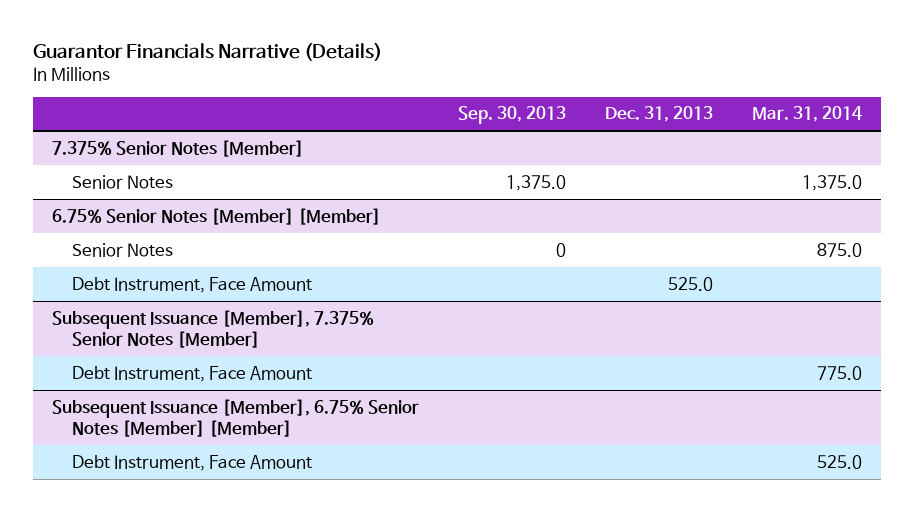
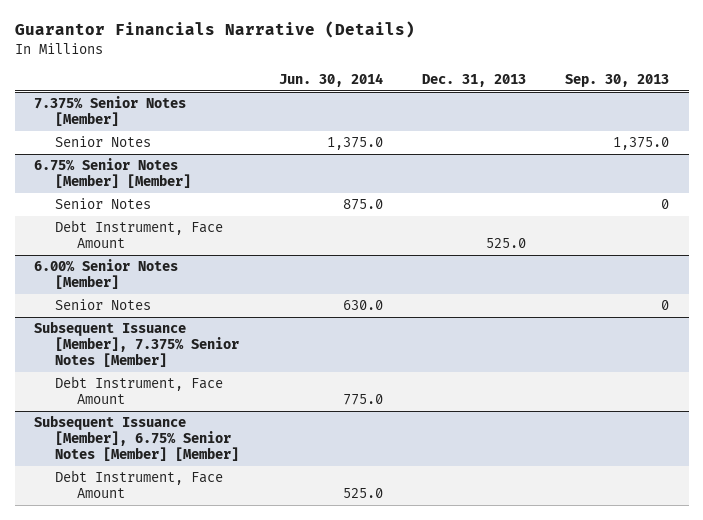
- | Sep. 30, 2013 | Dec. 31, 2013 | Mar. 31, 2014
+ | Jun. 30, 2014 | Dec. 31, 2013 | Sep. 30, 2013
+ 6.00% Senior Notes [Member]
+ Senior Notes | 630.0 | | 0

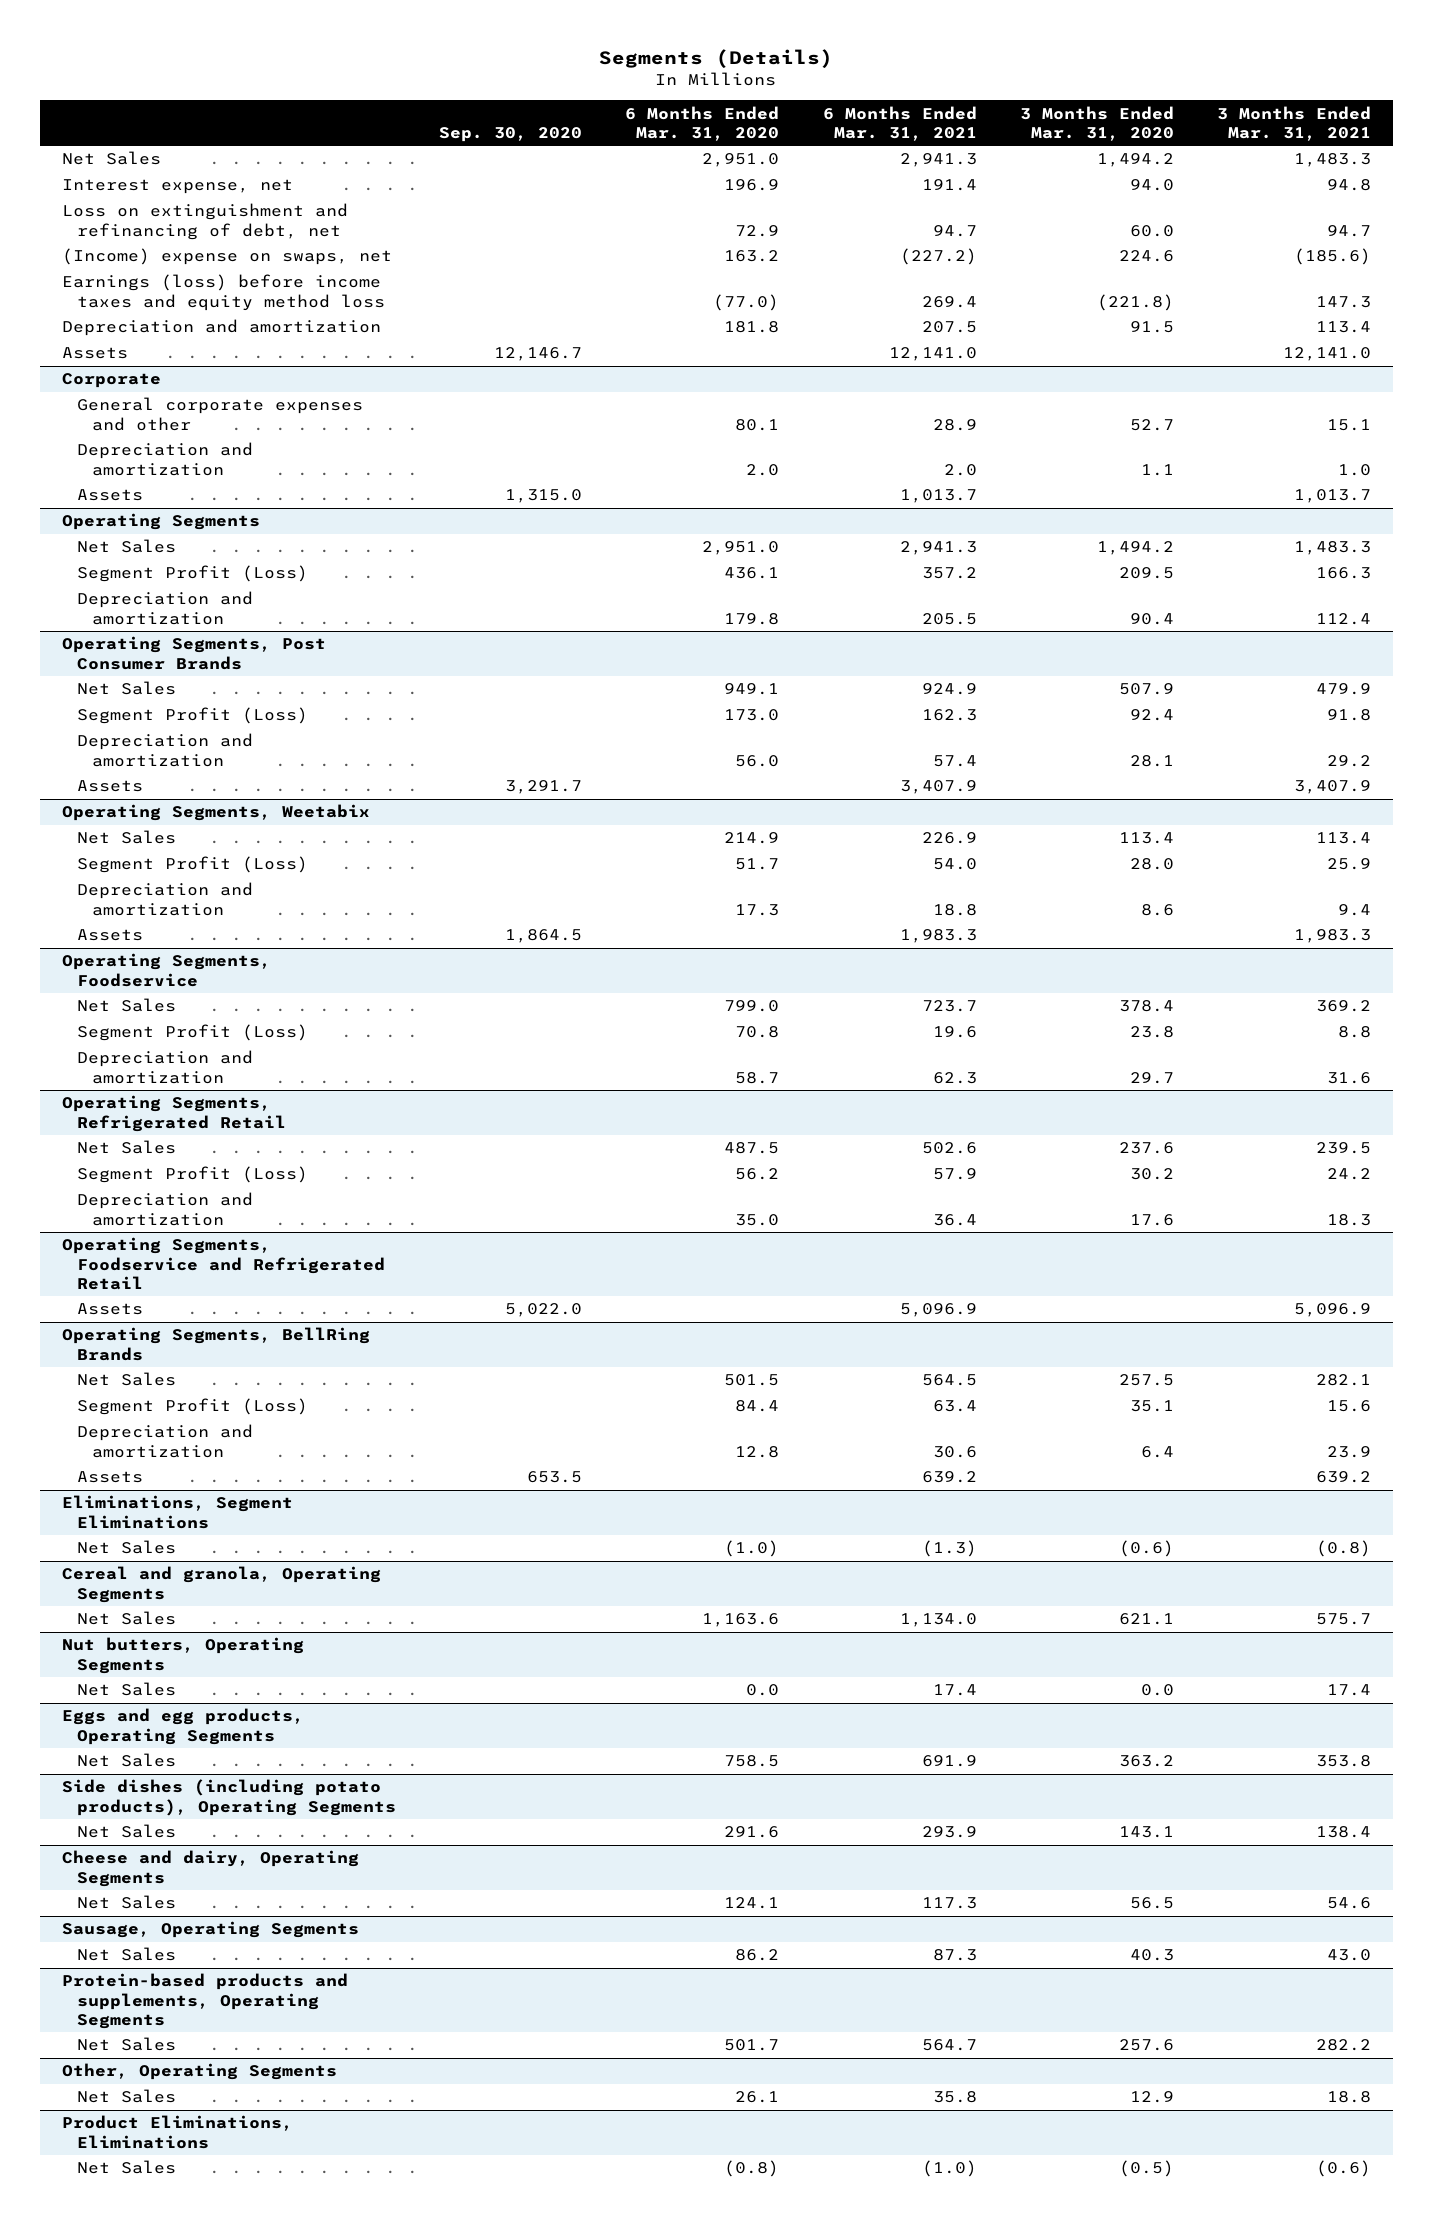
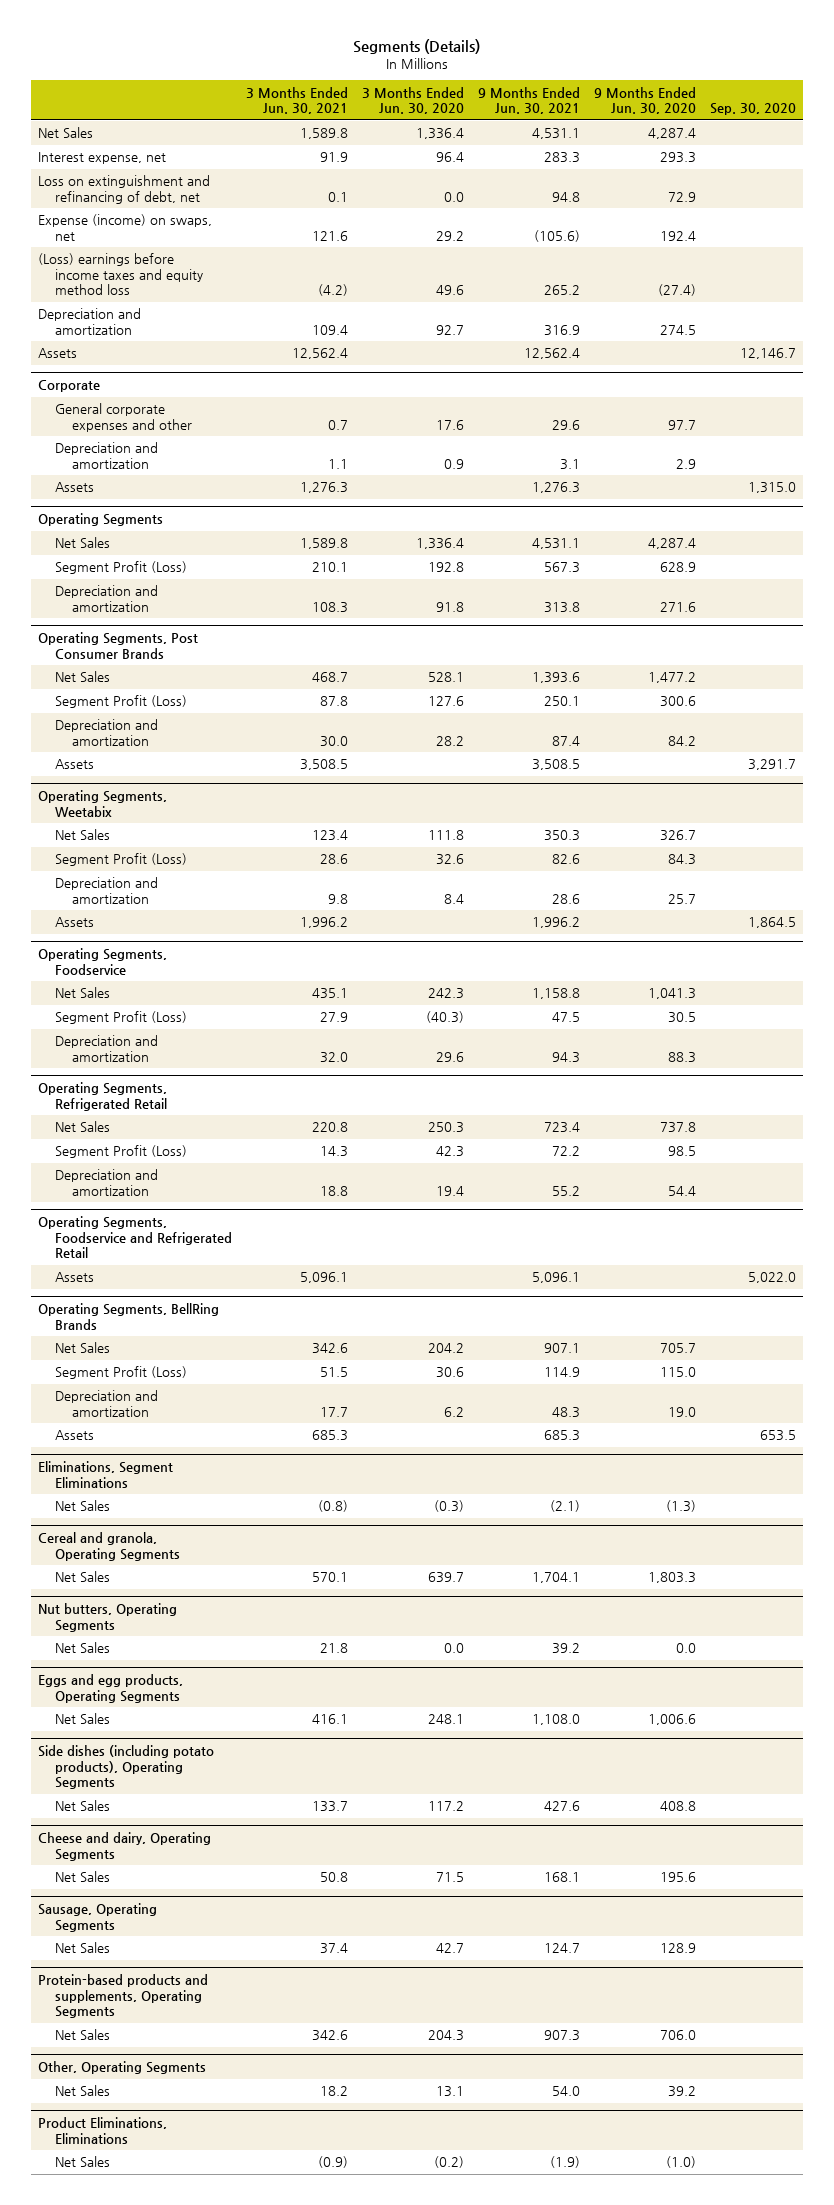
- | Sep. 30, 2020 | 6 Months Ended Mar. 31, 2020 | 6 Months Ended Mar. 31, 2021 | 3 Months Ended Mar. 31, 2020 | 3 Months Ended Mar. 31, 2021
+ | 3 Months Ended Jun. 30, 2021 | 3 Months Ended Jun. 30, 2020 | 9 Months Ended Jun. 30, 2021 | 9 Months Ended Jun. 30, 2020 | Sep. 30, 2020
- (Income) expense on swaps, net | | 163.2 | (227.2) | 224.6 | (185.6)
- Earnings (loss) before income taxes and equity method loss | | (77.0) | 269.4 | (221.8) | 147.3
+ Expense (income) on swaps, net | 121.6 | 29.2 | (105.6) | 192.4 |
+ (Loss) earnings before income taxes and equity method loss | (4.2) | 49.6 | 265.2 | (27.4) |

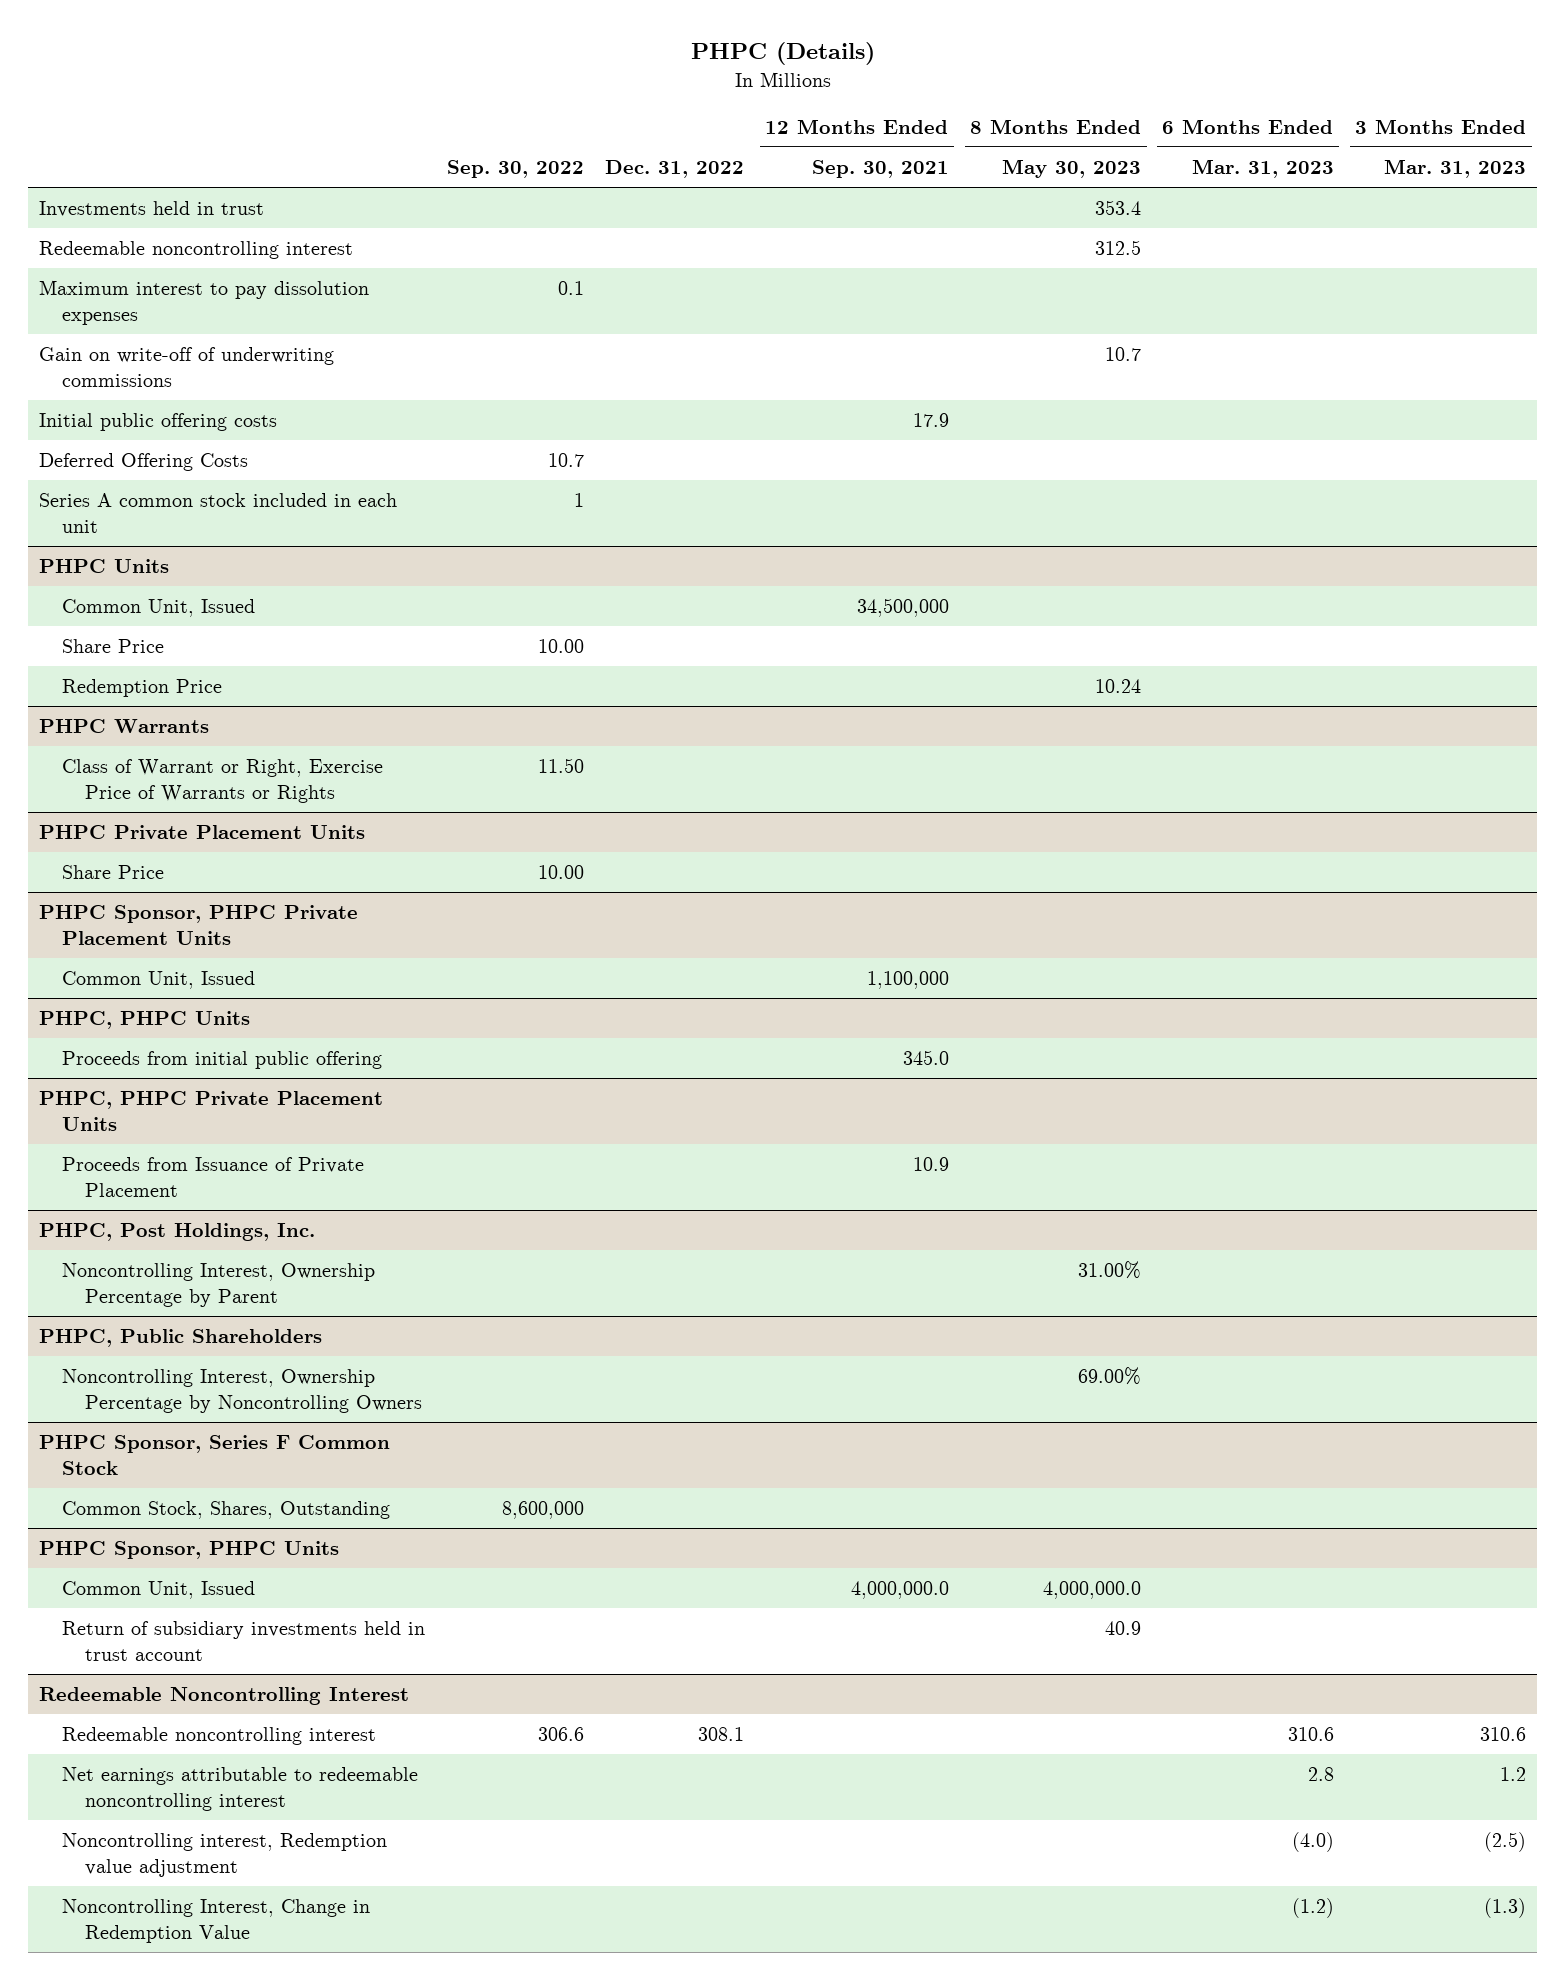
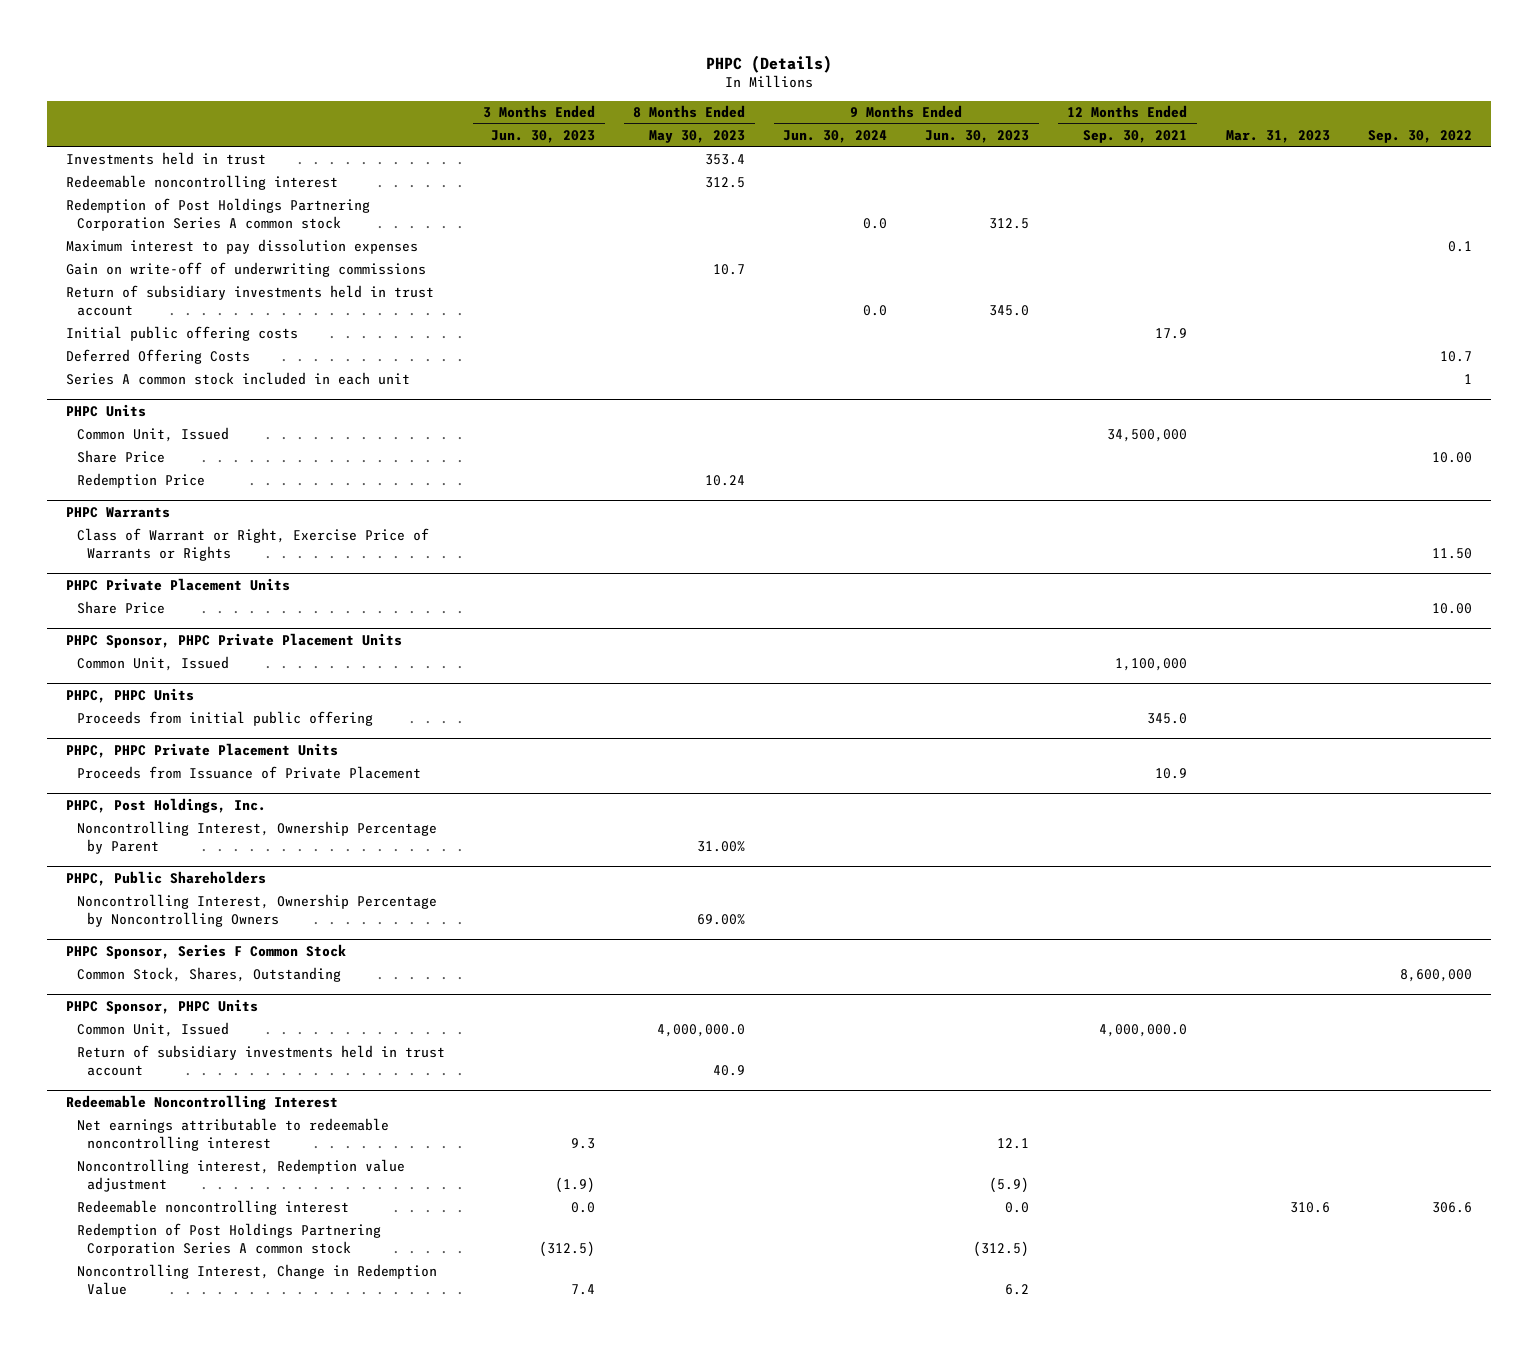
- | Sep. 30, 2022 | Dec. 31, 2022 | 12 Months Ended Sep. 30, 2021 | 8 Months Ended May 30, 2023 | 6 Months Ended Mar. 31, 2023 | 3 Months Ended Mar. 31, 2023
+ | 3 Months Ended Jun. 30, 2023 | 8 Months Ended May 30, 2023 | 9 Months Ended Jun. 30, 2024 | 9 Months Ended Jun. 30, 2023 | 12 Months Ended Sep. 30, 2021 | Mar. 31, 2023 | Sep. 30, 2022
+ Redemption of Post Holdings Partnering Corporation Series A common stock | | | 0.0 | 312.5 | | |
+ Return of subsidiary investments held in trust account | | | 0.0 | 345.0 | | |
@ Redeemable Noncontrolling Interest
moved down: Redeemable noncontrolling interest | 0.0 | | | 0.0 | | 310.6 | 306.6
+ Redemption of Post Holdings Partnering Corporation Series A common stock | (312.5) | | | (312.5) | | |

